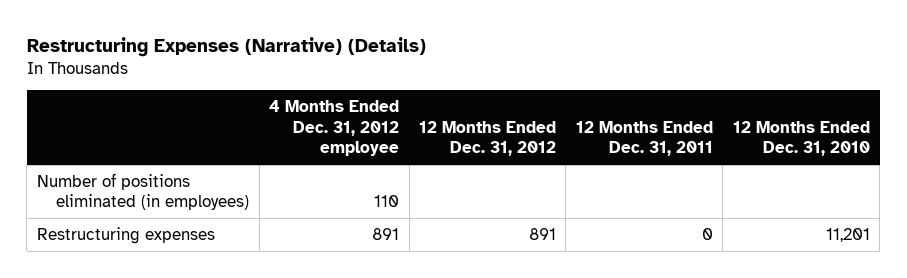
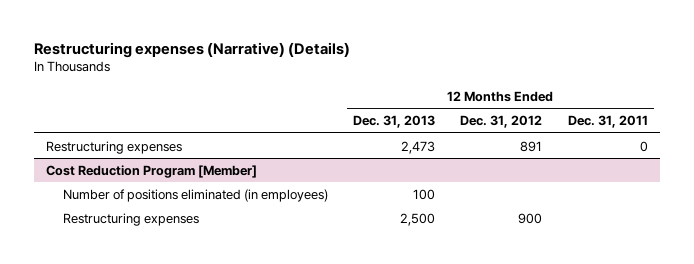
- Restructuring Expenses (Narrative) (Details)
+ Restructuring expenses (Narrative) (Details)
- | 4 Months Ended Dec. 31, 2012 employee | 12 Months Ended Dec. 31, 2012 | 12 Months Ended Dec. 31, 2011 | 12 Months Ended Dec. 31, 2010
+ | 12 Months Ended Dec. 31, 2013 | 12 Months Ended Dec. 31, 2012 | 12 Months Ended Dec. 31, 2011
- Number of positions eliminated (in employees) | 110 | | |
+ Cost Reduction Program [Member]
+ Number of positions eliminated (in employees) | 100 | |
+ Restructuring expenses | 2,500 | 900 |

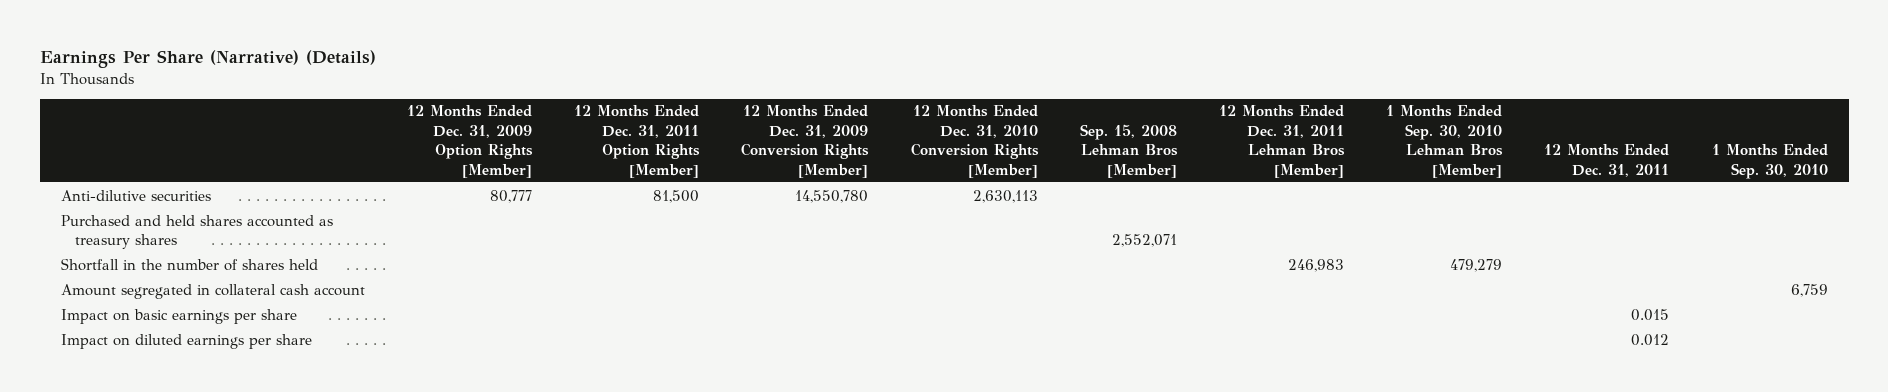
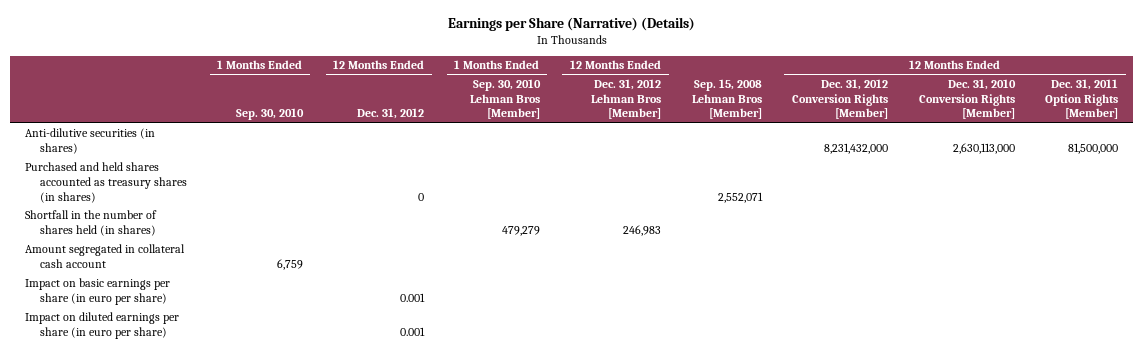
- Earnings Per Share (Narrative) (Details)
+ Earnings per Share (Narrative) (Details)
- | 12 Months Ended Dec. 31, 2009 Option Rights [Member] | 12 Months Ended Dec. 31, 2011 Option Rights [Member] | 12 Months Ended Dec. 31, 2009 Conversion Rights [Member] | 12 Months Ended Dec. 31, 2010 Conversion Rights [Member] | Sep. 15, 2008 Lehman Bros [Member] | 12 Months Ended Dec. 31, 2011 Lehman Bros [Member] | 1 Months Ended Sep. 30, 2010 Lehman Bros [Member] | 12 Months Ended Dec. 31, 2011 | 1 Months Ended Sep. 30, 2010
+ | 1 Months Ended Sep. 30, 2010 | 12 Months Ended Dec. 31, 2012 | 1 Months Ended Sep. 30, 2010 Lehman Bros [Member] | 12 Months Ended Dec. 31, 2012 Lehman Bros [Member] | Sep. 15, 2008 Lehman Bros [Member] | 12 Months Ended Dec. 31, 2012 Conversion Rights [Member] | 12 Months Ended Dec. 31, 2010 Conversion Rights [Member] | 12 Months Ended Dec. 31, 2011 Option Rights [Member]
- Anti-dilutive securities | 80,777 | 81,500 | 14,550,780 | 2,630,113 | | | | |
- Purchased and held shares accounted as treasury shares | | | | | 2,552,071 | | | |
- Shortfall in the number of shares held | | | | | | 246,983 | 479,279 | |
+ Anti-dilutive securities (in shares) | | | | | | 8,231,432,000 | 2,630,113,000 | 81,500,000
+ Purchased and held shares accounted as treasury shares (in shares) | | 0 | | | 2,552,071 | | |
+ Shortfall in the number of shares held (in shares) | | | 479,279 | 246,983 | | | |
- Impact on basic earnings per share | | | | | | | | 0.015 |
- Impact on diluted earnings per share | | | | | | | | 0.012 |
+ Impact on basic earnings per share (in euro per share) | | 0.001 | | | | | |
+ Impact on diluted earnings per share (in euro per share) | | 0.001 | | | | | |

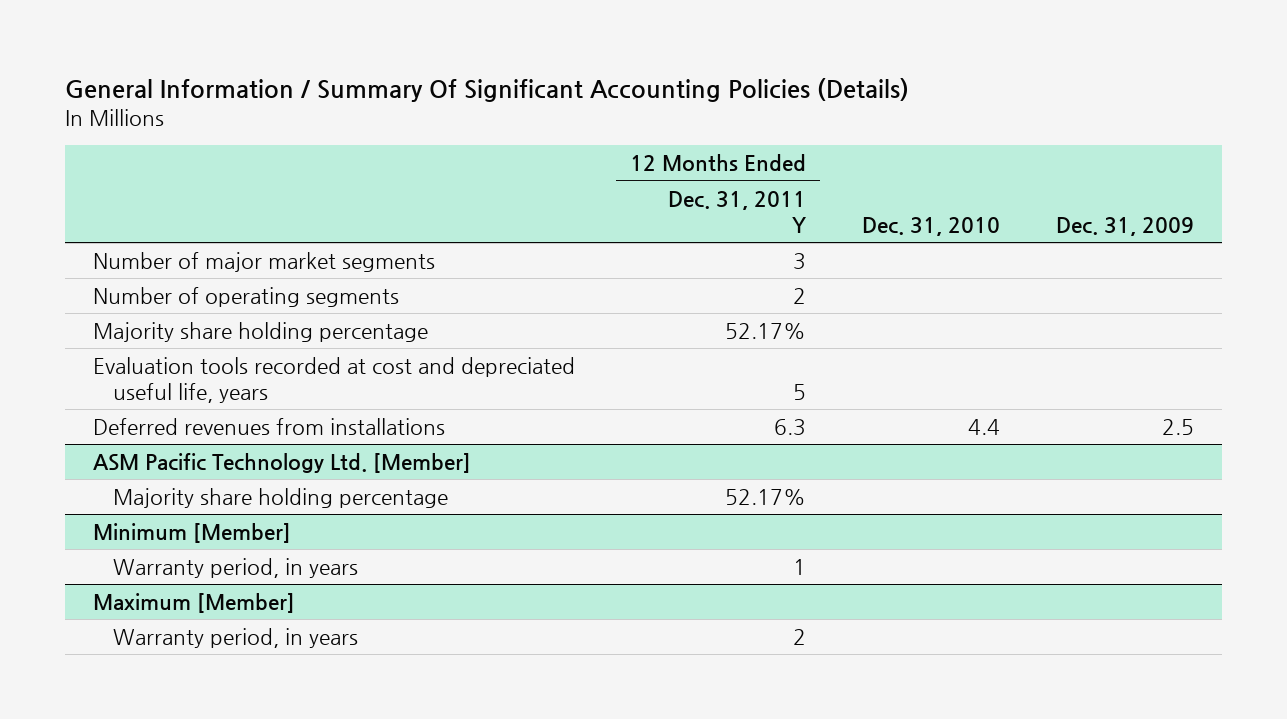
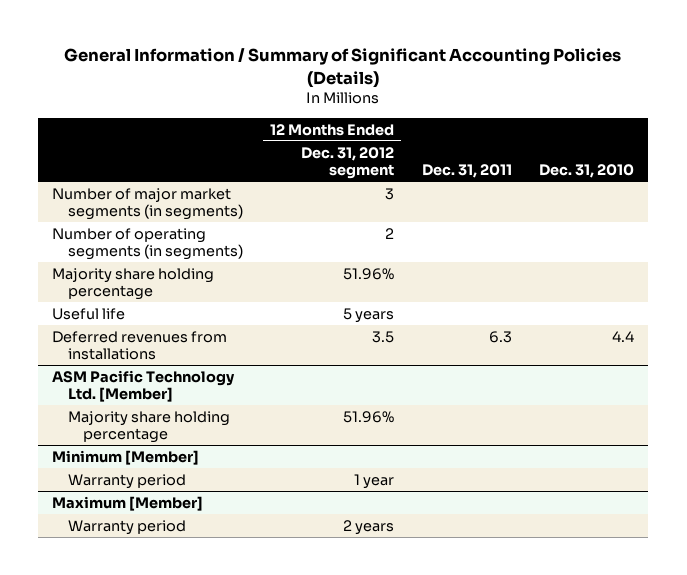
- General Information / Summary Of Significant Accounting Policies (Details)
+ General Information / Summary of Significant Accounting Policies (Details)
- | 12 Months Ended Dec. 31, 2011 Y | Dec. 31, 2010 | Dec. 31, 2009
+ | 12 Months Ended Dec. 31, 2012 segment | Dec. 31, 2011 | Dec. 31, 2010
- Number of major market segments | 3 | |
- Number of operating segments | 2 | |
+ Number of major market segments (in segments) | 3 | |
+ Number of operating segments (in segments) | 2 | |
- Evaluation tools recorded at cost and depreciated useful life, years | 5 | |
+ Useful life | 5 years | |
@ Minimum [Member]
- Warranty period, in years | 1 | |
+ Warranty period | 1 year | |
@ Maximum [Member]
- Warranty period, in years | 2 | |
+ Warranty period | 2 years | |

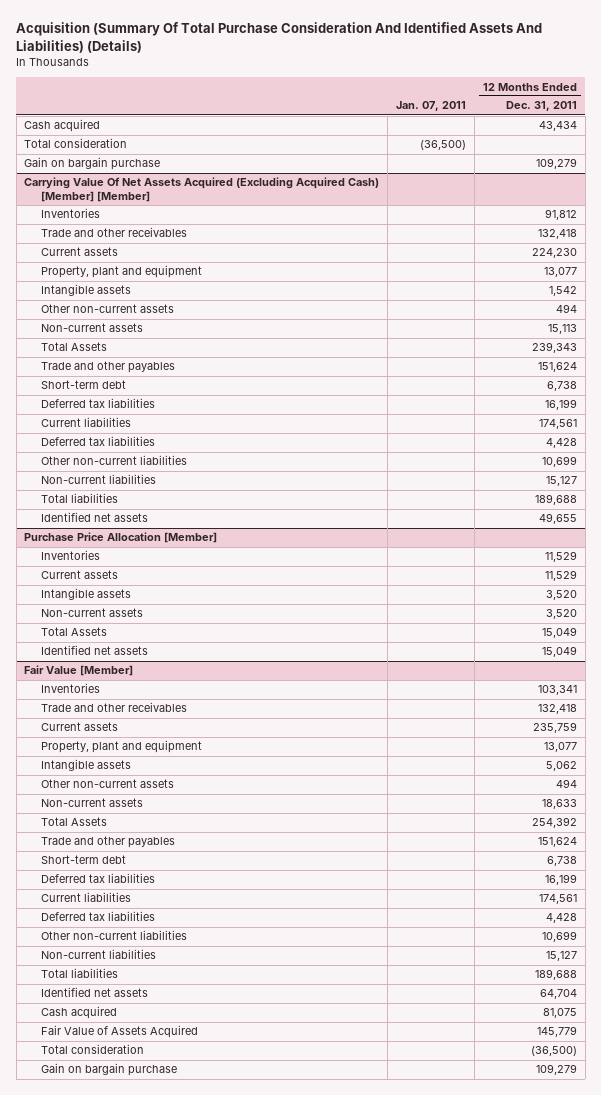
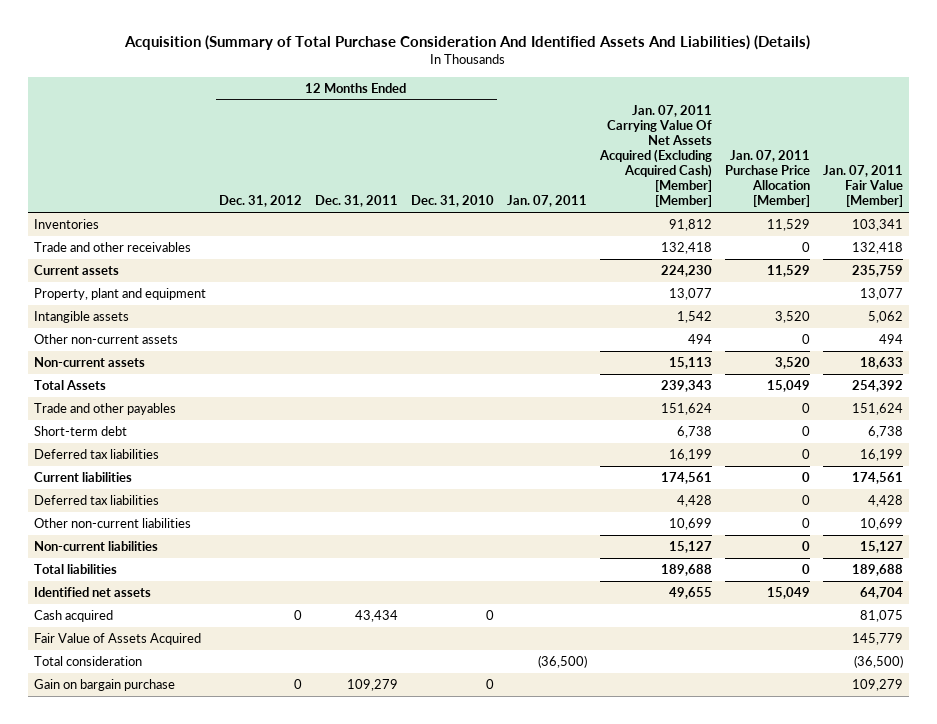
- Acquisition (Summary Of Total Purchase Consideration And Identified Assets And Liabilities) (Details)
+ Acquisition (Summary of Total Purchase Consideration And Identified Assets And Liabilities) (Details)
- | Jan. 07, 2011 | 12 Months Ended Dec. 31, 2011
+ | 12 Months Ended Dec. 31, 2012 | 12 Months Ended Dec. 31, 2011 | 12 Months Ended Dec. 31, 2010 | Jan. 07, 2011 | Jan. 07, 2011 Carrying Value Of Net Assets Acquired (Excluding Acquired Cash) [Member] [Member] | Jan. 07, 2011 Purchase Price Allocation [Member] | Jan. 07, 2011 Fair Value [Member]
+ Inventories | | | | | 91,812 | 11,529 | 103,341
+ Trade and other receivables | | | | | 132,418 | 0 | 132,418
+ Current assets | | | | | 224,230 | 11,529 | 235,759
+ Property, plant and equipment | | | | | 13,077 | | 13,077
+ Intangible assets | | | | | 1,542 | 3,520 | 5,062
+ Other non-current assets | | | | | 494 | 0 | 494
+ Non-current assets | | | | | 15,113 | 3,520 | 18,633
+ Total Assets | | | | | 239,343 | 15,049 | 254,392
+ Trade and other payables | | | | | 151,624 | 0 | 151,624
+ Short-term debt | | | | | 6,738 | 0 | 6,738
+ Deferred tax liabilities | | | | | 16,199 | 0 | 16,199
+ Current liabilities | | | | | 174,561 | 0 | 174,561
+ Deferred tax liabilities | | | | | 4,428 | 0 | 4,428
+ Other non-current liabilities | | | | | 10,699 | 0 | 10,699
+ Non-current liabilities | | | | | 15,127 | 0 | 15,127
+ Total liabilities | | | | | 189,688 | 0 | 189,688
+ Identified net assets | | | | | 49,655 | 15,049 | 64,704
+ Fair Value of Assets Acquired | | | | | | | 145,779
- Carrying Value Of Net Assets Acquired (Excluding Acquired Cash) [Member] [Member]
- Inventories | | 91,812
- Trade and other receivables | | 132,418
- Current assets | | 224,230
- Property, plant and equipment | | 13,077
- Intangible assets | | 1,542
- Other non-current assets | | 494
- Non-current assets | | 15,113
- Total Assets | | 239,343
- Trade and other payables | | 151,624
- Short-term debt | | 6,738
- Deferred tax liabilities | | 16,199
- Current liabilities | | 174,561
- Deferred tax liabilities | | 4,428
- Other non-current liabilities | | 10,699
- Non-current liabilities | | 15,127
- Total liabilities | | 189,688
- Identified net assets | | 49,655
- Purchase Price Allocation [Member]
- Inventories | | 11,529
- Current assets | | 11,529
- Intangible assets | | 3,520
- Non-current assets | | 3,520
- Total Assets | | 15,049
- Identified net assets | | 15,049
- Fair Value [Member]
- Inventories | | 103,341
- Trade and other receivables | | 132,418
- Current assets | | 235,759
- Property, plant and equipment | | 13,077
- Intangible assets | | 5,062
- Other non-current assets | | 494
- Non-current assets | | 18,633
- Total Assets | | 254,392
- Trade and other payables | | 151,624
- Short-term debt | | 6,738
- Deferred tax liabilities | | 16,199
- Current liabilities | | 174,561
- Deferred tax liabilities | | 4,428
- Other non-current liabilities | | 10,699
- Non-current liabilities | | 15,127
- Total liabilities | | 189,688
- Identified net assets | | 64,704
- Cash acquired | | 81,075
- Fair Value of Assets Acquired | | 145,779
- Total consideration | | (36,500)
- Gain on bargain purchase | | 109,279

